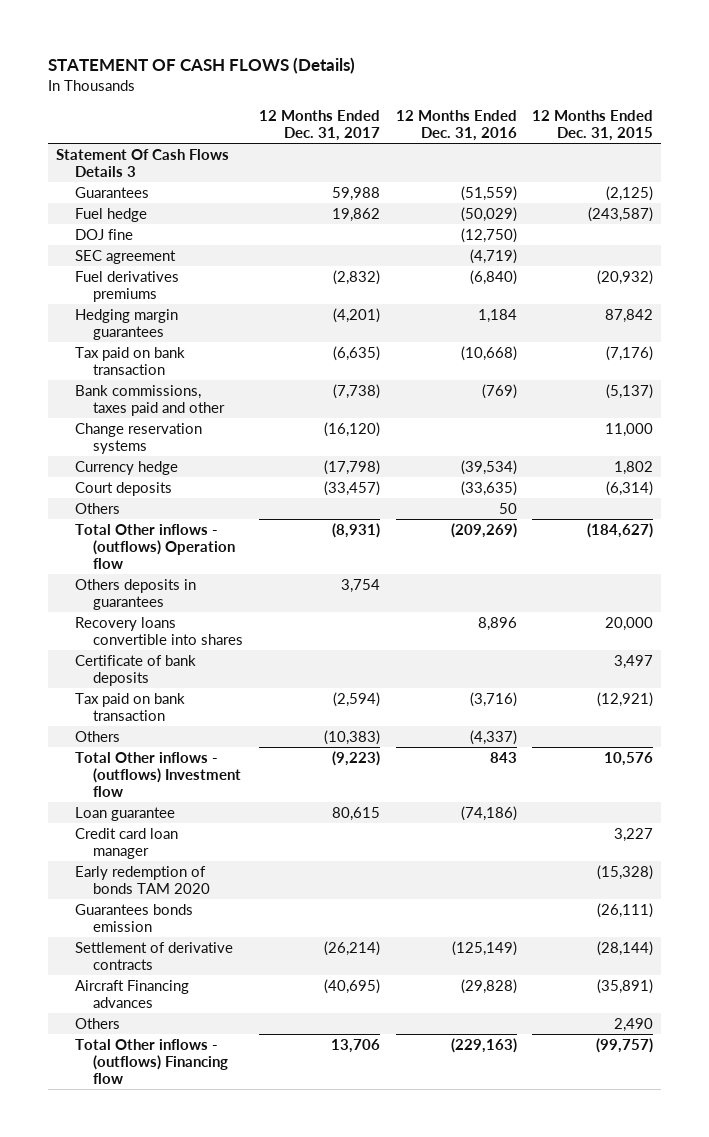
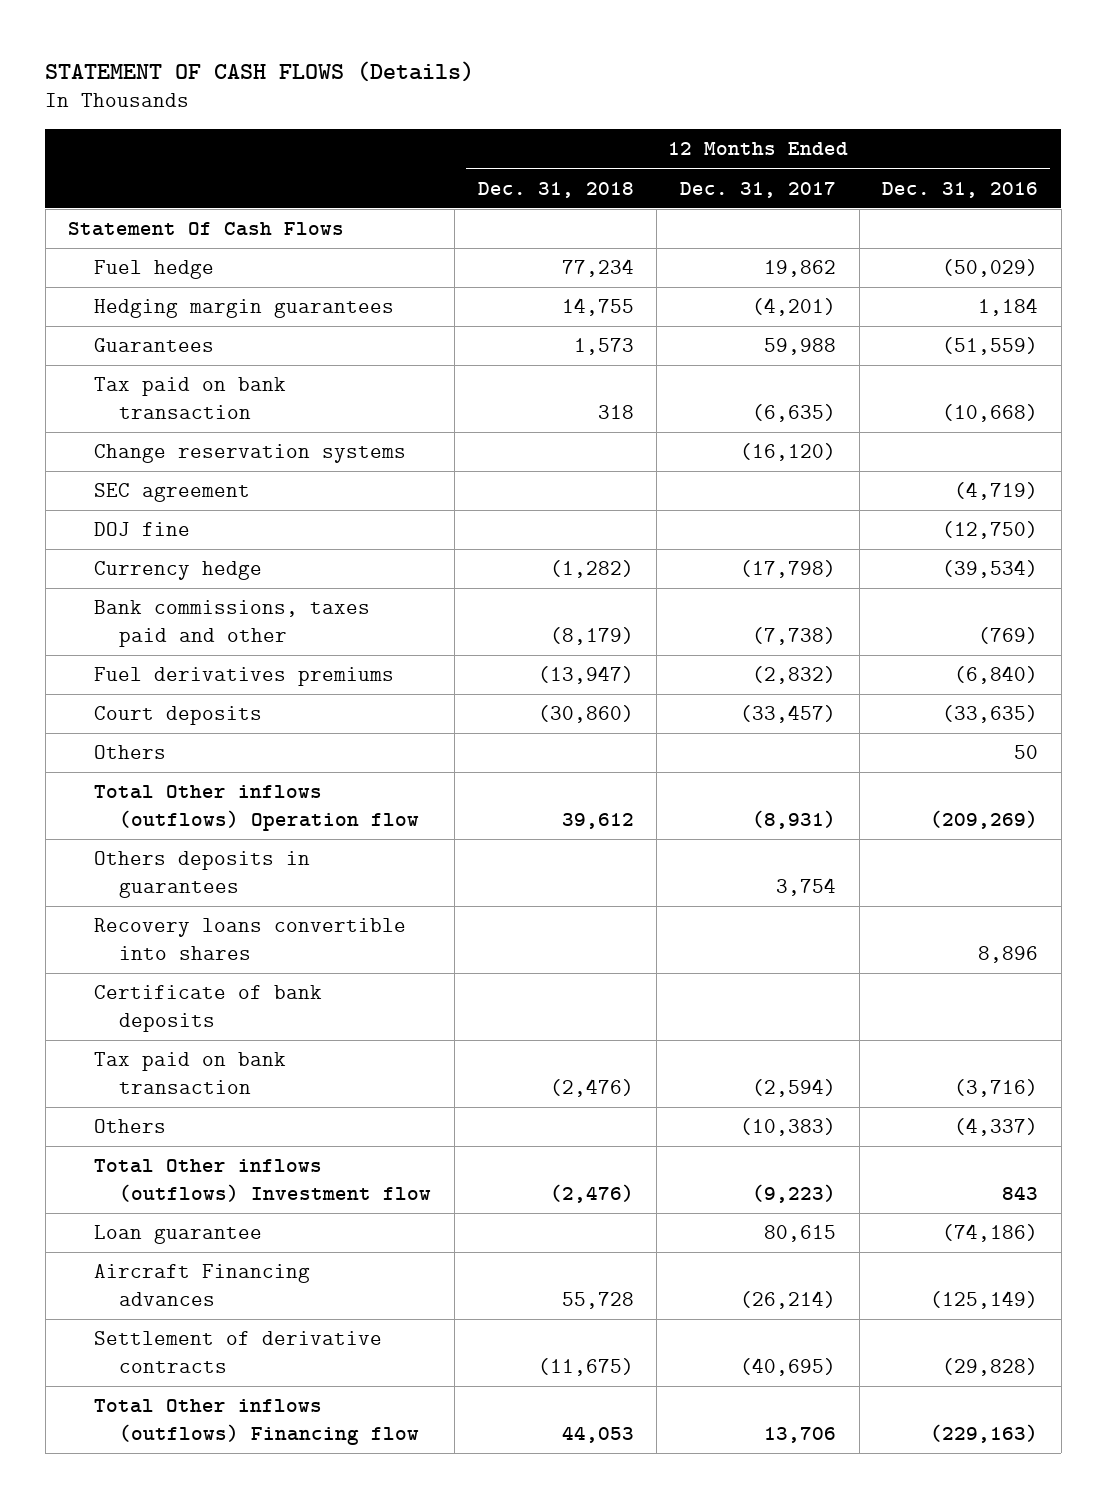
- | 12 Months Ended Dec. 31, 2017 | 12 Months Ended Dec. 31, 2016 | 12 Months Ended Dec. 31, 2015
+ | 12 Months Ended Dec. 31, 2018 | 12 Months Ended Dec. 31, 2017 | 12 Months Ended Dec. 31, 2016
- Statement Of Cash Flows Details 3
+ Statement Of Cash Flows
moved down: Guarantees | 1,573 | 59,988 | (51,559)
moved down: SEC agreement | | | (4,719)
moved down: DOJ fine | | | (12,750)
moved down: Bank commissions, taxes paid and other | (8,179) | (7,738) | (769)
moved down: Fuel derivatives premiums | (13,947) | (2,832) | (6,840)
- Total Other inflows - (outflows) Operation flow | (8,931) | (209,269) | (184,627)
+ Total Other inflows (outflows) Operation flow | 39,612 | (8,931) | (209,269)
- Total Other inflows - (outflows) Investment flow | (9,223) | 843 | 10,576
+ Total Other inflows (outflows) Investment flow | (2,476) | (9,223) | 843
- Credit card loan manager | | | 3,227
- Early redemption of bonds TAM 2020 | | | (15,328)
- Guarantees bonds emission | | | (26,111)
- Settlement of derivative contracts | (26,214) | (125,149) | (28,144)
- Aircraft Financing advances | (40,695) | (29,828) | (35,891)
- Others | | | 2,490
- Total Other inflows - (outflows) Financing flow | 13,706 | (229,163) | (99,757)
+ Aircraft Financing advances | 55,728 | (26,214) | (125,149)
+ Settlement of derivative contracts | (11,675) | (40,695) | (29,828)
+ Total Other inflows (outflows) Financing flow | 44,053 | 13,706 | (229,163)

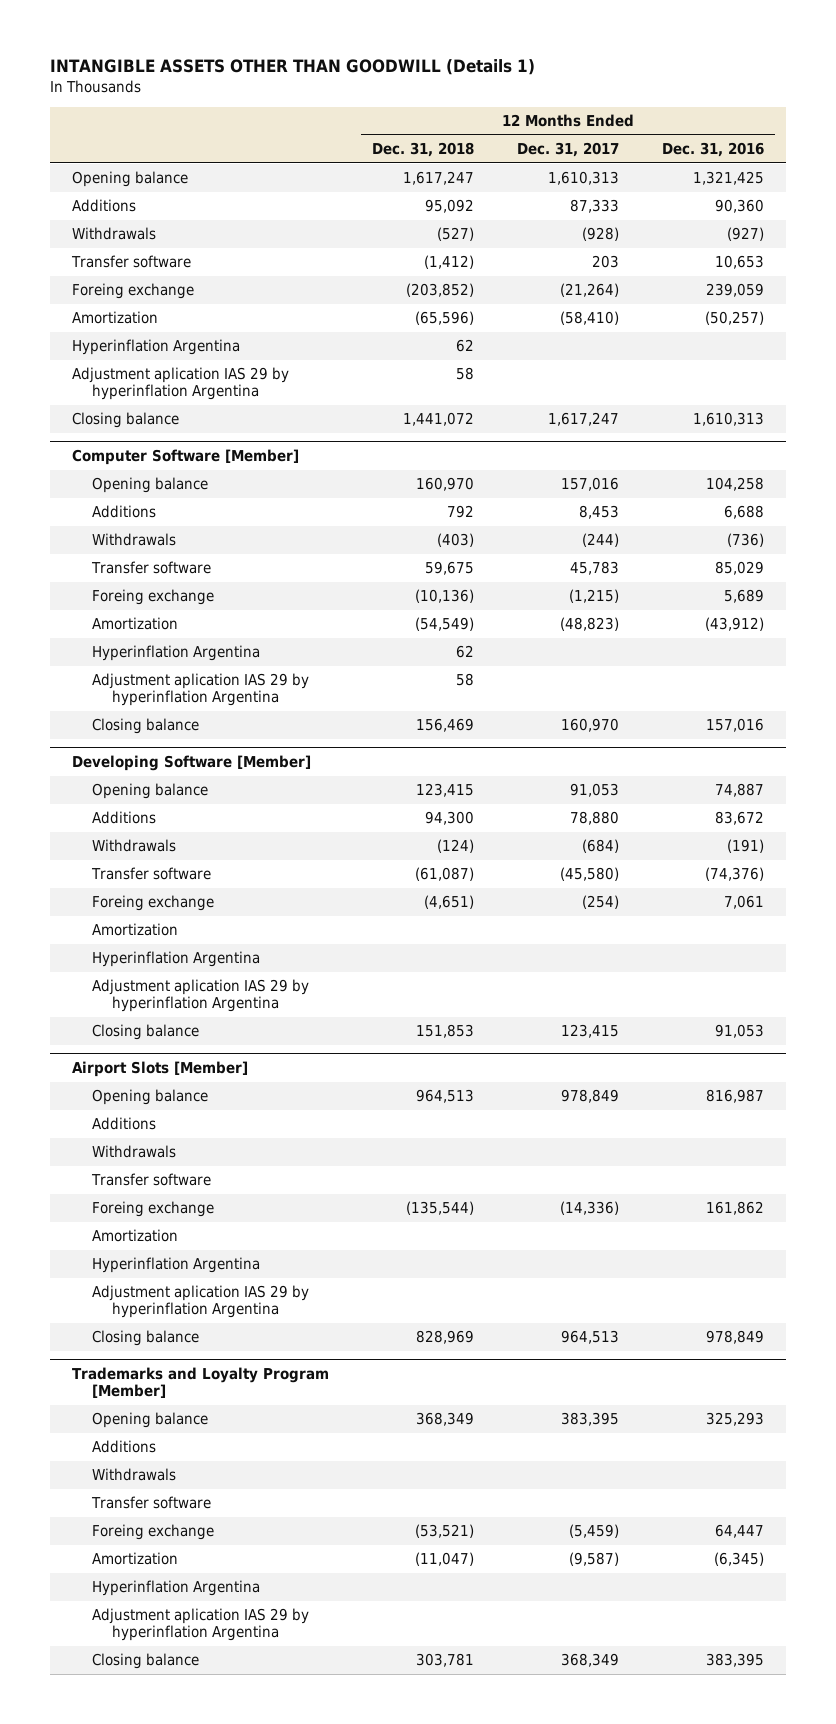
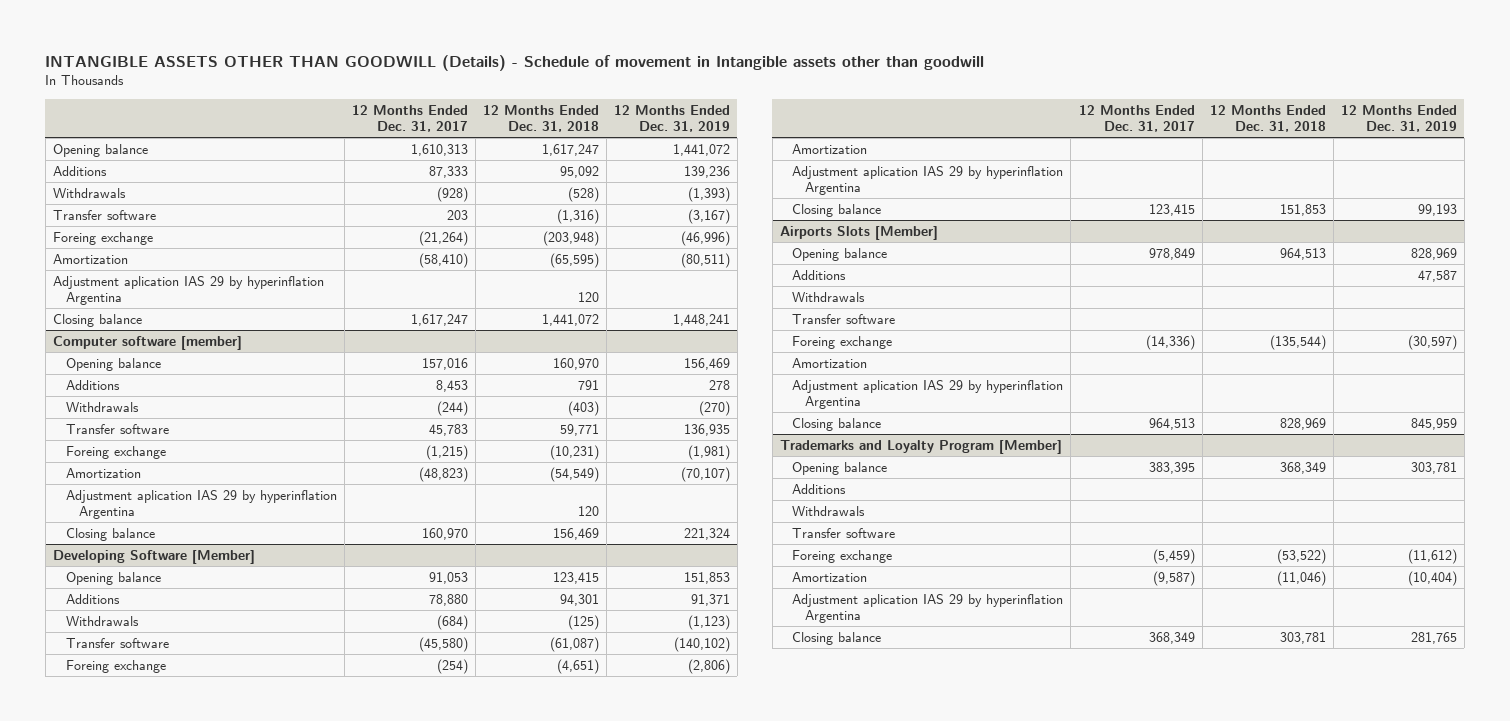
- INTANGIBLE ASSETS OTHER THAN GOODWILL (Details 1)
+ INTANGIBLE ASSETS OTHER THAN GOODWILL (Details) - Schedule of movement in Intangible assets other than goodwill
- | 12 Months Ended Dec. 31, 2018 | 12 Months Ended Dec. 31, 2017 | 12 Months Ended Dec. 31, 2016
+ | 12 Months Ended Dec. 31, 2017 | 12 Months Ended Dec. 31, 2018 | 12 Months Ended Dec. 31, 2019
- Withdrawals | (527) | (928) | (927)
- Transfer software | (1,412) | 203 | 10,653
- Foreing exchange | (203,852) | (21,264) | 239,059
- Amortization | (65,596) | (58,410) | (50,257)
- Hyperinflation Argentina | 62 | |
- Adjustment aplication IAS 29 by hyperinflation Argentina | 58 | |
+ Withdrawals | (928) | (528) | (1,393)
+ Transfer software | 203 | (1,316) | (3,167)
+ Foreing exchange | (21,264) | (203,948) | (46,996)
+ Amortization | (58,410) | (65,595) | (80,511)
+ Adjustment aplication IAS 29 by hyperinflation Argentina | | 120 |
- Computer Software [Member]
+ Computer software [member]
- Additions | 792 | 8,453 | 6,688
+ Additions | 8,453 | 791 | 278
- Transfer software | 59,675 | 45,783 | 85,029
- Foreing exchange | (10,136) | (1,215) | 5,689
+ Transfer software | 45,783 | 59,771 | 136,935
+ Foreing exchange | (1,215) | (10,231) | (1,981)
- Hyperinflation Argentina | 62 | |
- Adjustment aplication IAS 29 by hyperinflation Argentina | 58 | |
+ Adjustment aplication IAS 29 by hyperinflation Argentina | | 120 |
@ Developing Software [Member]
- Additions | 94,300 | 78,880 | 83,672
- Withdrawals | (124) | (684) | (191)
+ Additions | 78,880 | 94,301 | 91,371
+ Withdrawals | (684) | (125) | (1,123)
- Hyperinflation Argentina
- Airport Slots [Member]
+ Airports Slots [Member]
- Hyperinflation Argentina
@ Trademarks and Loyalty Program [Member]
- Foreing exchange | (53,521) | (5,459) | 64,447
- Amortization | (11,047) | (9,587) | (6,345)
- Hyperinflation Argentina
+ Foreing exchange | (5,459) | (53,522) | (11,612)
+ Amortization | (9,587) | (11,046) | (10,404)

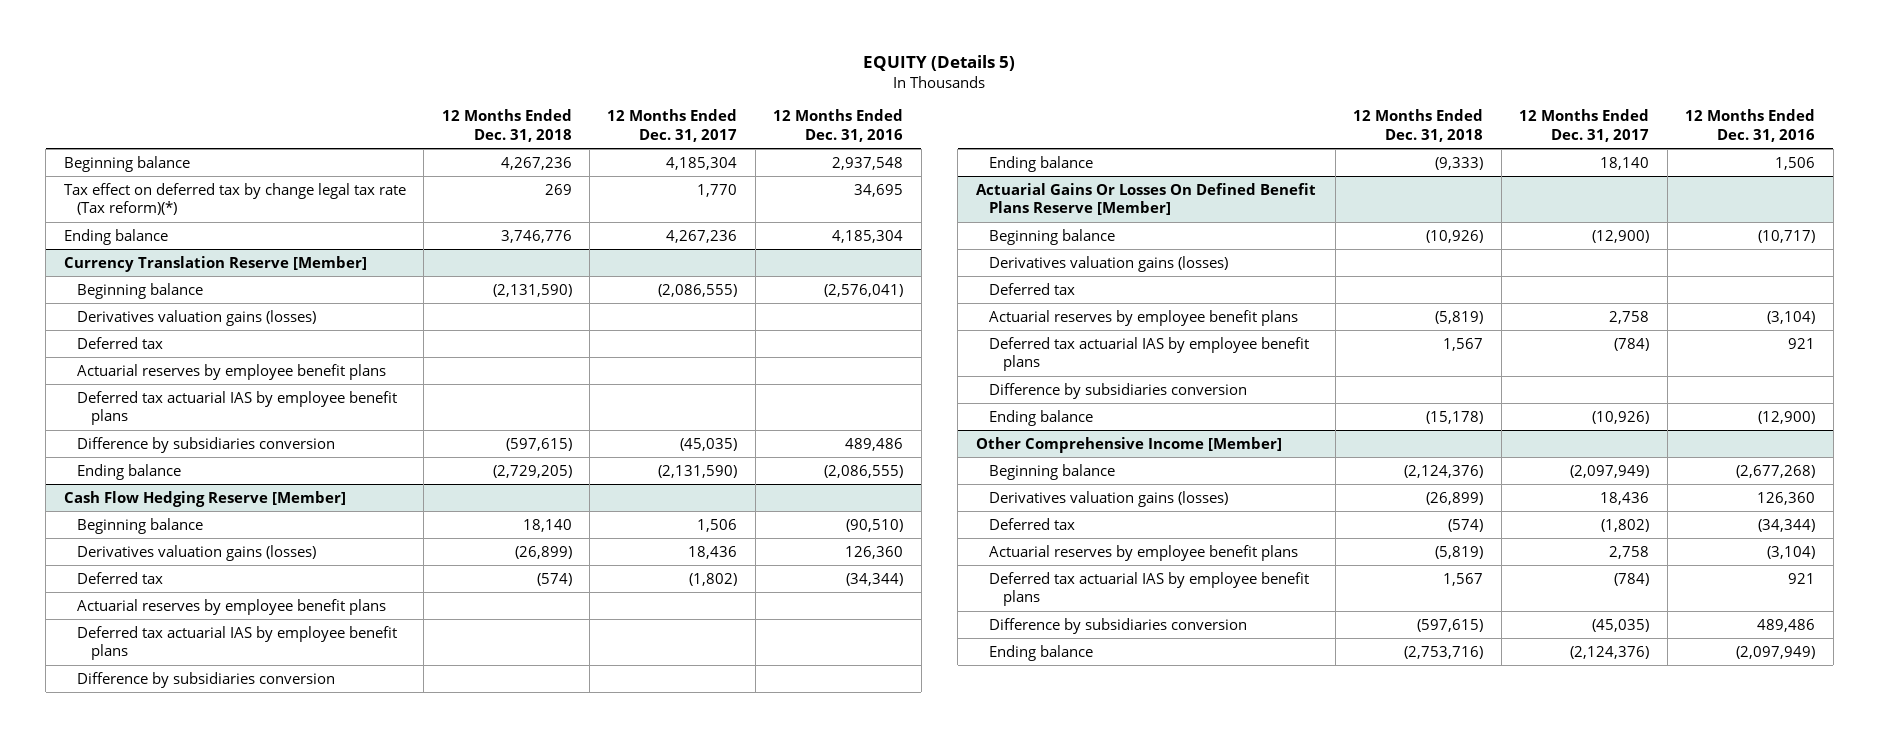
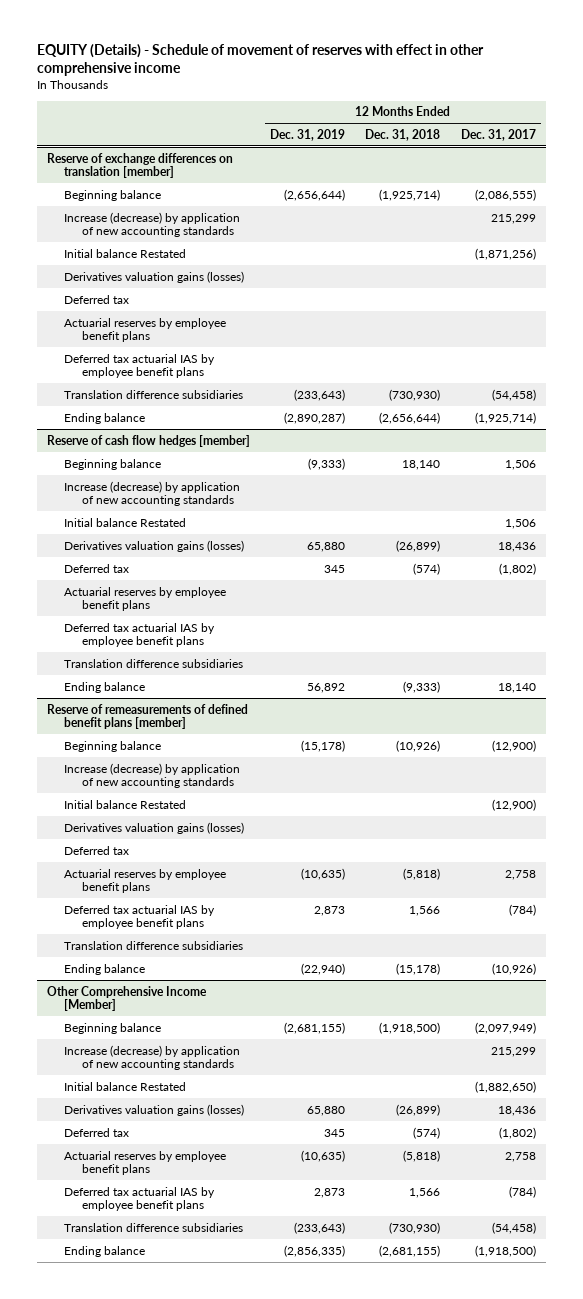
- EQUITY (Details 5)
+ EQUITY (Details) - Schedule of movement of reserves with effect in other comprehensive income
- | 12 Months Ended Dec. 31, 2018 | 12 Months Ended Dec. 31, 2017 | 12 Months Ended Dec. 31, 2016
+ | 12 Months Ended Dec. 31, 2019 | 12 Months Ended Dec. 31, 2018 | 12 Months Ended Dec. 31, 2017
- Beginning balance | 4,267,236 | 4,185,304 | 2,937,548
- Tax effect on deferred tax by change legal tax rate (Tax reform)(*) | 269 | 1,770 | 34,695
- Ending balance | 3,746,776 | 4,267,236 | 4,185,304
- Currency Translation Reserve [Member]
- Beginning balance | (2,131,590) | (2,086,555) | (2,576,041)
+ Reserve of exchange differences on translation [member]
+ Beginning balance | (2,656,644) | (1,925,714) | (2,086,555)
+ Increase (decrease) by application of new accounting standards | | | 215,299
+ Initial balance Restated | | | (1,871,256)
- Difference by subsidiaries conversion | (597,615) | (45,035) | 489,486
- Ending balance | (2,729,205) | (2,131,590) | (2,086,555)
- Cash Flow Hedging Reserve [Member]
+ Translation difference subsidiaries | (233,643) | (730,930) | (54,458)
+ Ending balance | (2,890,287) | (2,656,644) | (1,925,714)
+ Reserve of cash flow hedges [member]
+ Increase (decrease) by application of new accounting standards
+ Initial balance Restated | | | 1,506
- Difference by subsidiaries conversion
+ Translation difference subsidiaries
- Actuarial Gains Or Losses On Defined Benefit Plans Reserve [Member]
+ Reserve of remeasurements of defined benefit plans [member]
+ Increase (decrease) by application of new accounting standards
+ Initial balance Restated | | | (12,900)
- Actuarial reserves by employee benefit plans | (5,819) | 2,758 | (3,104)
- Deferred tax actuarial IAS by employee benefit plans | 1,567 | (784) | 921
- Difference by subsidiaries conversion
+ Actuarial reserves by employee benefit plans | (10,635) | (5,818) | 2,758
+ Deferred tax actuarial IAS by employee benefit plans | 2,873 | 1,566 | (784)
+ Translation difference subsidiaries
@ Other Comprehensive Income [Member]
- Beginning balance | (2,124,376) | (2,097,949) | (2,677,268)
+ Beginning balance | (2,681,155) | (1,918,500) | (2,097,949)
+ Increase (decrease) by application of new accounting standards | | | 215,299
+ Initial balance Restated | | | (1,882,650)
- Actuarial reserves by employee benefit plans | (5,819) | 2,758 | (3,104)
- Deferred tax actuarial IAS by employee benefit plans | 1,567 | (784) | 921
- Difference by subsidiaries conversion | (597,615) | (45,035) | 489,486
- Ending balance | (2,753,716) | (2,124,376) | (2,097,949)
+ Actuarial reserves by employee benefit plans | (10,635) | (5,818) | 2,758
+ Deferred tax actuarial IAS by employee benefit plans | 2,873 | 1,566 | (784)
+ Translation difference subsidiaries | (233,643) | (730,930) | (54,458)
+ Ending balance | (2,856,335) | (2,681,155) | (1,918,500)

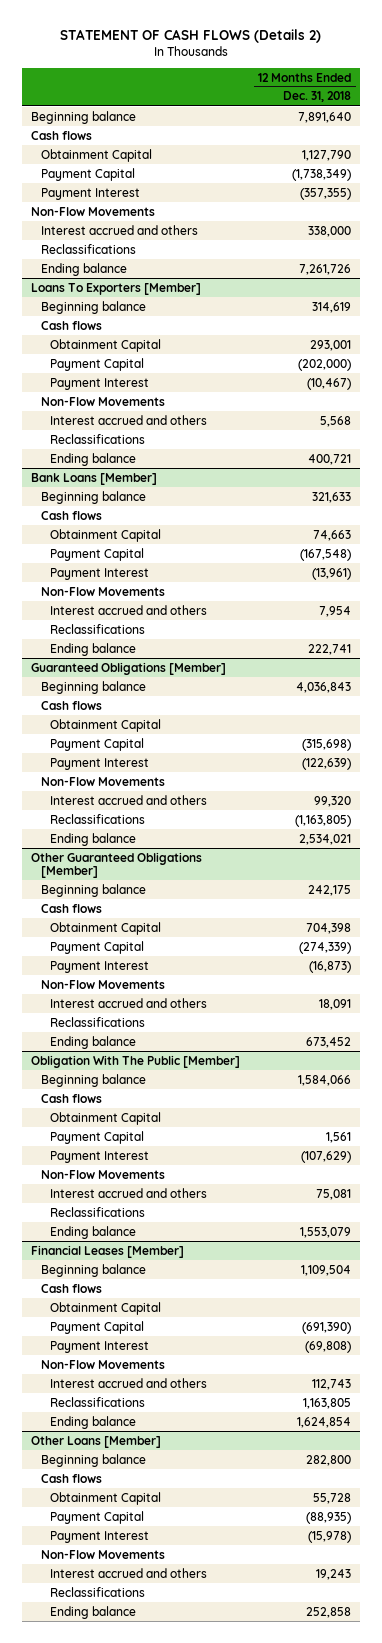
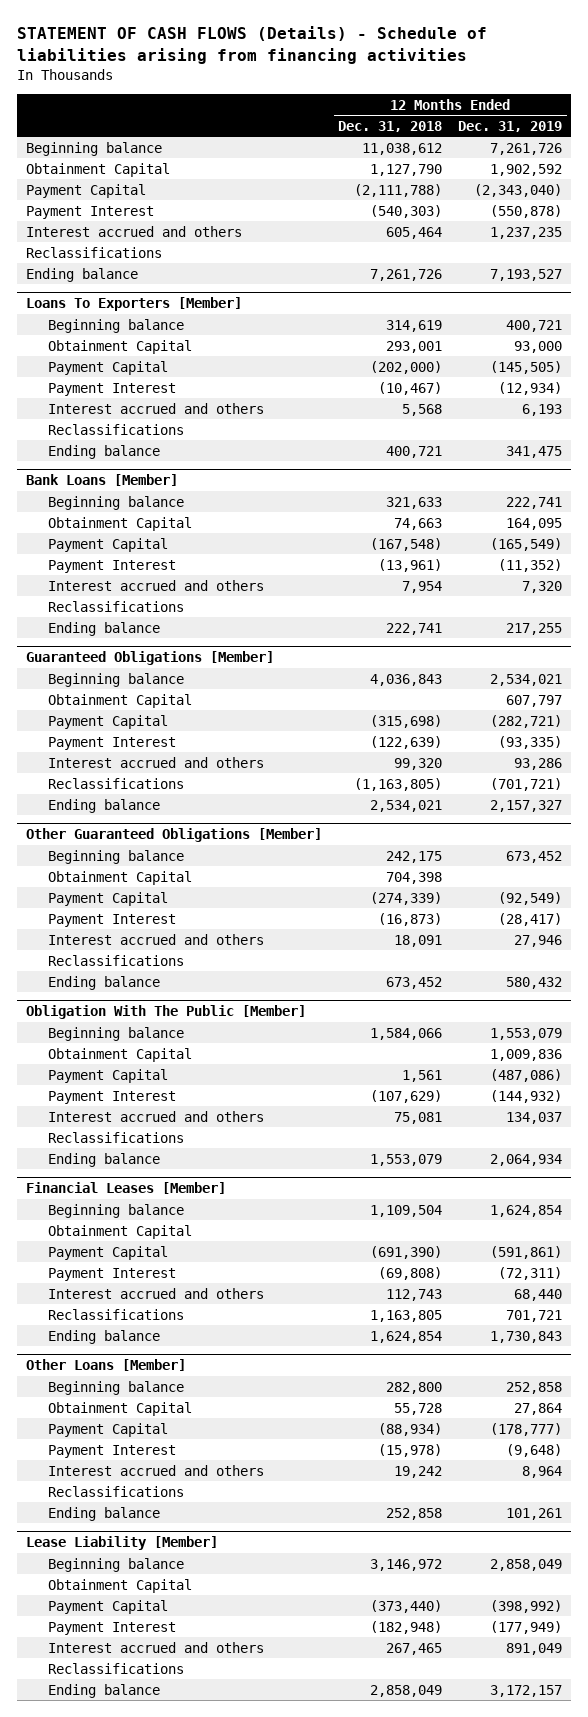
- STATEMENT OF CASH FLOWS (Details 2)
+ STATEMENT OF CASH FLOWS (Details) - Schedule of liabilities arising from financing activities
- | 12 Months Ended Dec. 31, 2018
+ | 12 Months Ended Dec. 31, 2018 | 12 Months Ended Dec. 31, 2019
- Beginning balance | 7,891,640
- Cash flows
+ Beginning balance | 11,038,612 | 7,261,726
- Payment Capital | (1,738,349)
- Payment Interest | (357,355)
- Non-Flow Movements
- Interest accrued and others | 338,000
+ Payment Capital | (2,111,788) | (2,343,040)
+ Payment Interest | (540,303) | (550,878)
+ Interest accrued and others | 605,464 | 1,237,235
@ Loans To Exporters [Member]
- Cash flows
- Non-Flow Movements
@ Bank Loans [Member]
- Cash flows
- Non-Flow Movements
@ Guaranteed Obligations [Member]
- Cash flows
- Non-Flow Movements
@ Other Guaranteed Obligations [Member]
- Cash flows
- Non-Flow Movements
@ Obligation With The Public [Member]
- Cash flows
- Non-Flow Movements
@ Financial Leases [Member]
- Cash flows
- Non-Flow Movements
@ Other Loans [Member]
- Cash flows
- Payment Capital | (88,935)
+ Payment Capital | (88,934) | (178,777)
- Non-Flow Movements
- Interest accrued and others | 19,243
+ Interest accrued and others | 19,242 | 8,964
+ Lease Liability [Member]
+ Beginning balance | 3,146,972 | 2,858,049
+ Obtainment Capital
+ Payment Capital | (373,440) | (398,992)
+ Payment Interest | (182,948) | (177,949)
+ Interest accrued and others | 267,465 | 891,049
+ Reclassifications
+ Ending balance | 2,858,049 | 3,172,157

